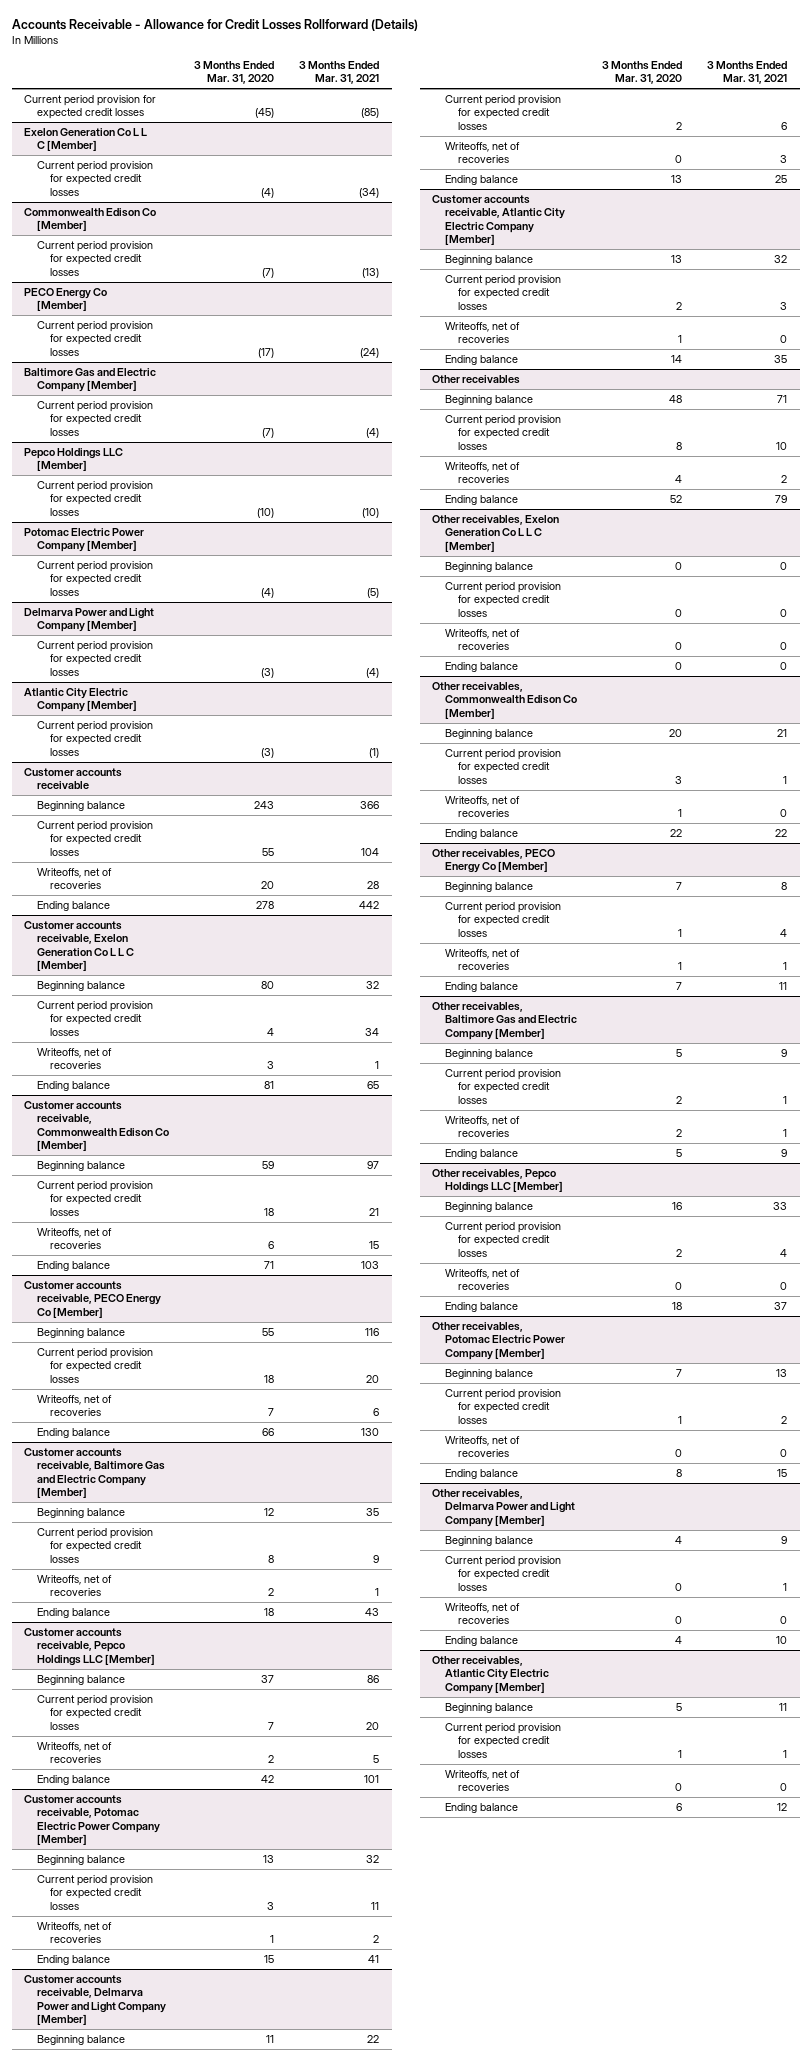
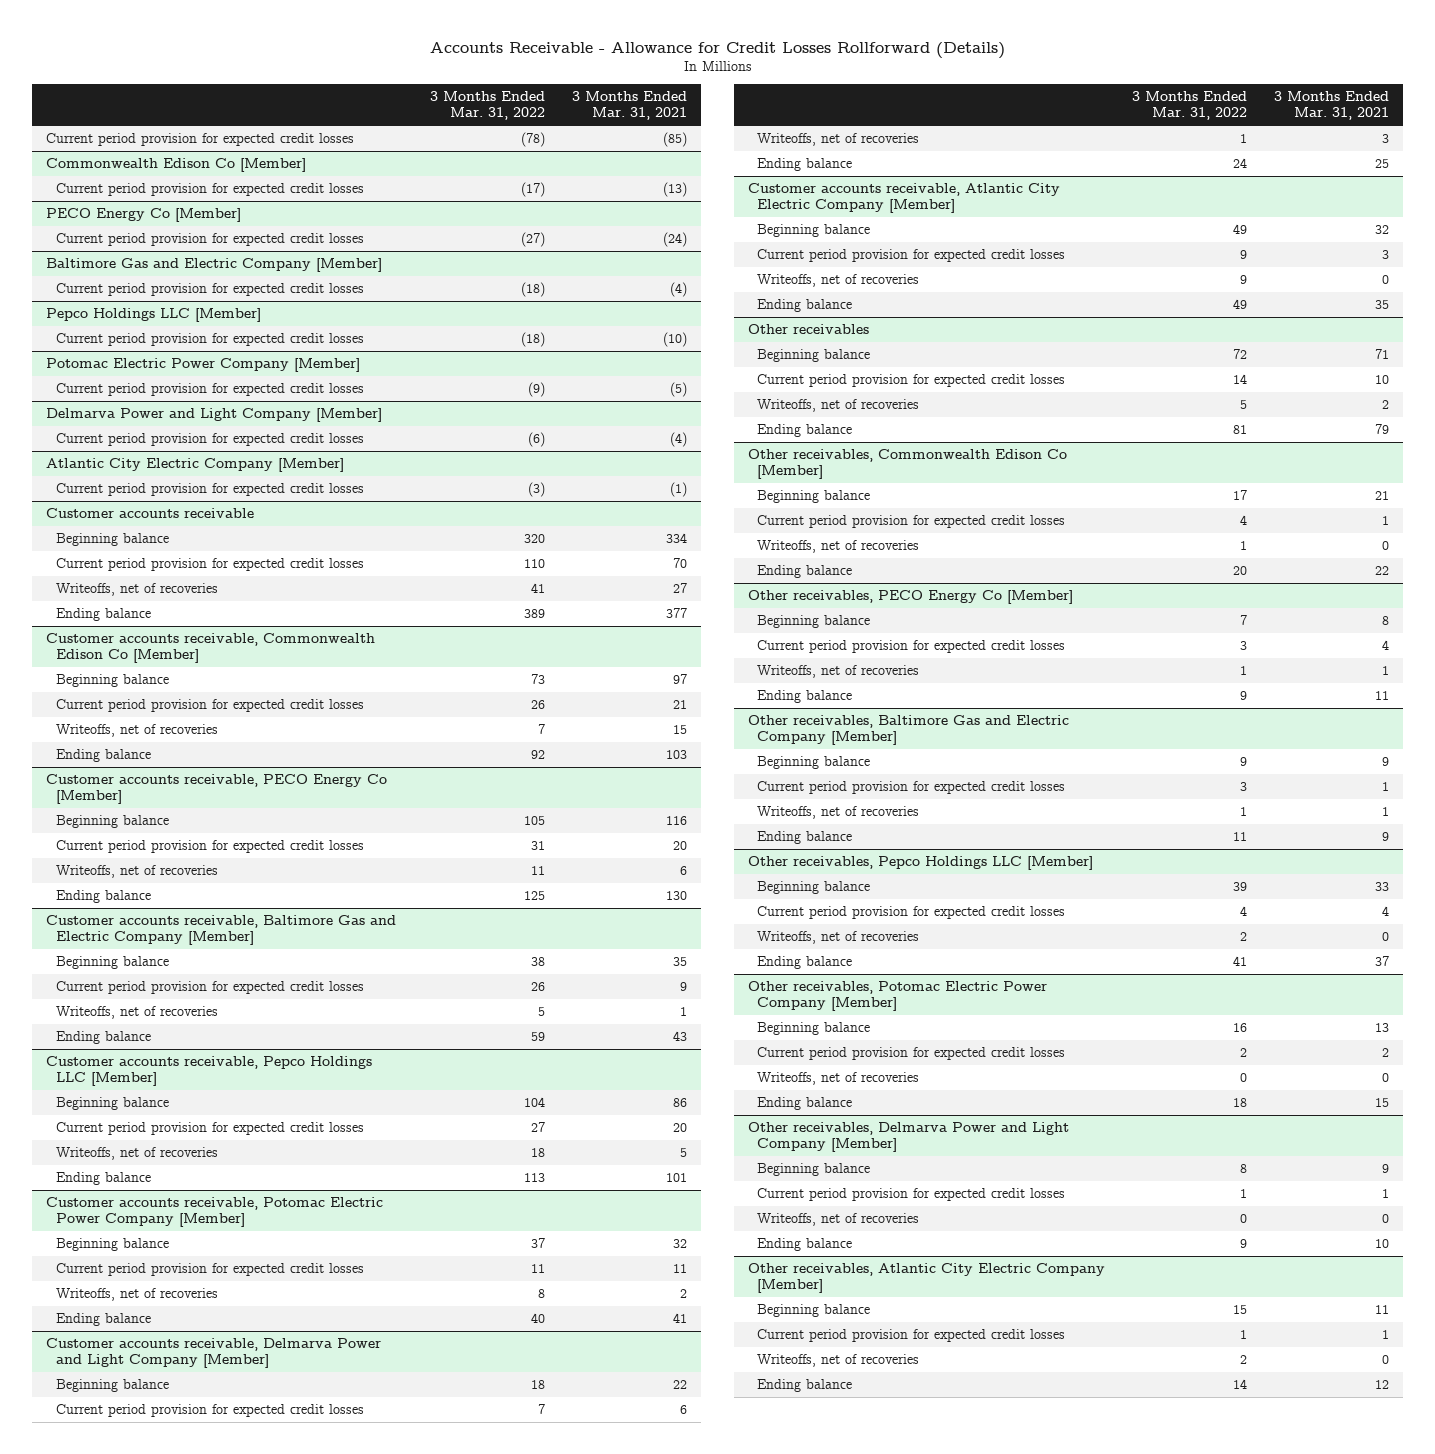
- | 3 Months Ended Mar. 31, 2020 | 3 Months Ended Mar. 31, 2021
+ | 3 Months Ended Mar. 31, 2022 | 3 Months Ended Mar. 31, 2021
- Exelon Generation Co L L C [Member]
- Current period provision for expected credit losses | (4) | (34)
@ Customer accounts receivable
- Beginning balance | 243 | 366
- Current period provision for expected credit losses | 55 | 104
- Writeoffs, net of recoveries | 20 | 28
- Ending balance | 278 | 442
- Customer accounts receivable, Exelon Generation Co L L C [Member]
- Beginning balance | 80 | 32
- Current period provision for expected credit losses | 4 | 34
- Writeoffs, net of recoveries | 3 | 1
- Ending balance | 81 | 65
@ Customer accounts receivable
+ Beginning balance | 320 | 334
+ Current period provision for expected credit losses | 110 | 70
+ Writeoffs, net of recoveries | 41 | 27
+ Ending balance | 389 | 377
- Other receivables, Exelon Generation Co L L C [Member]
- Beginning balance | 0 | 0
- Current period provision for expected credit losses | 0 | 0
- Writeoffs, net of recoveries | 0 | 0
- Ending balance | 0 | 0

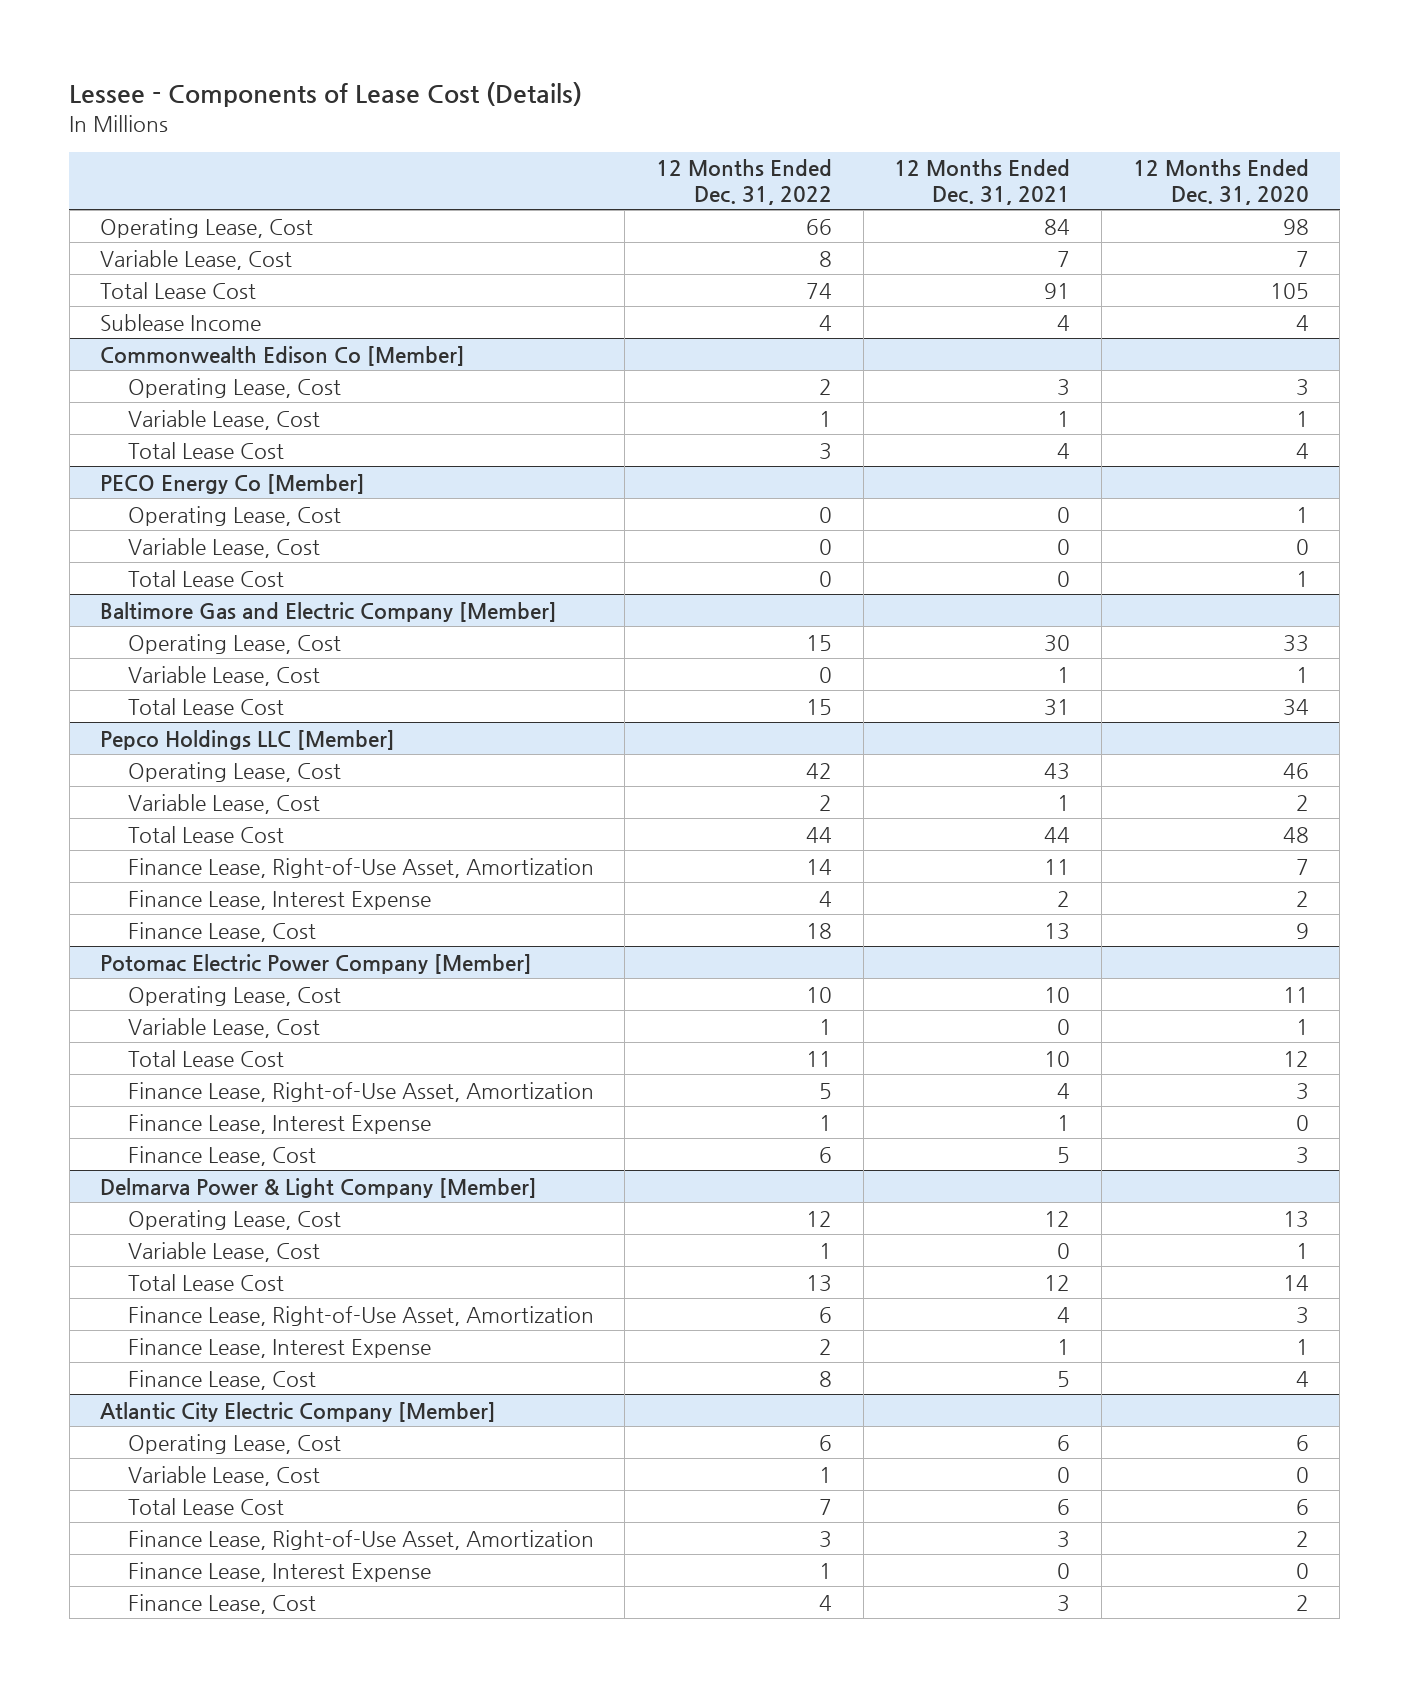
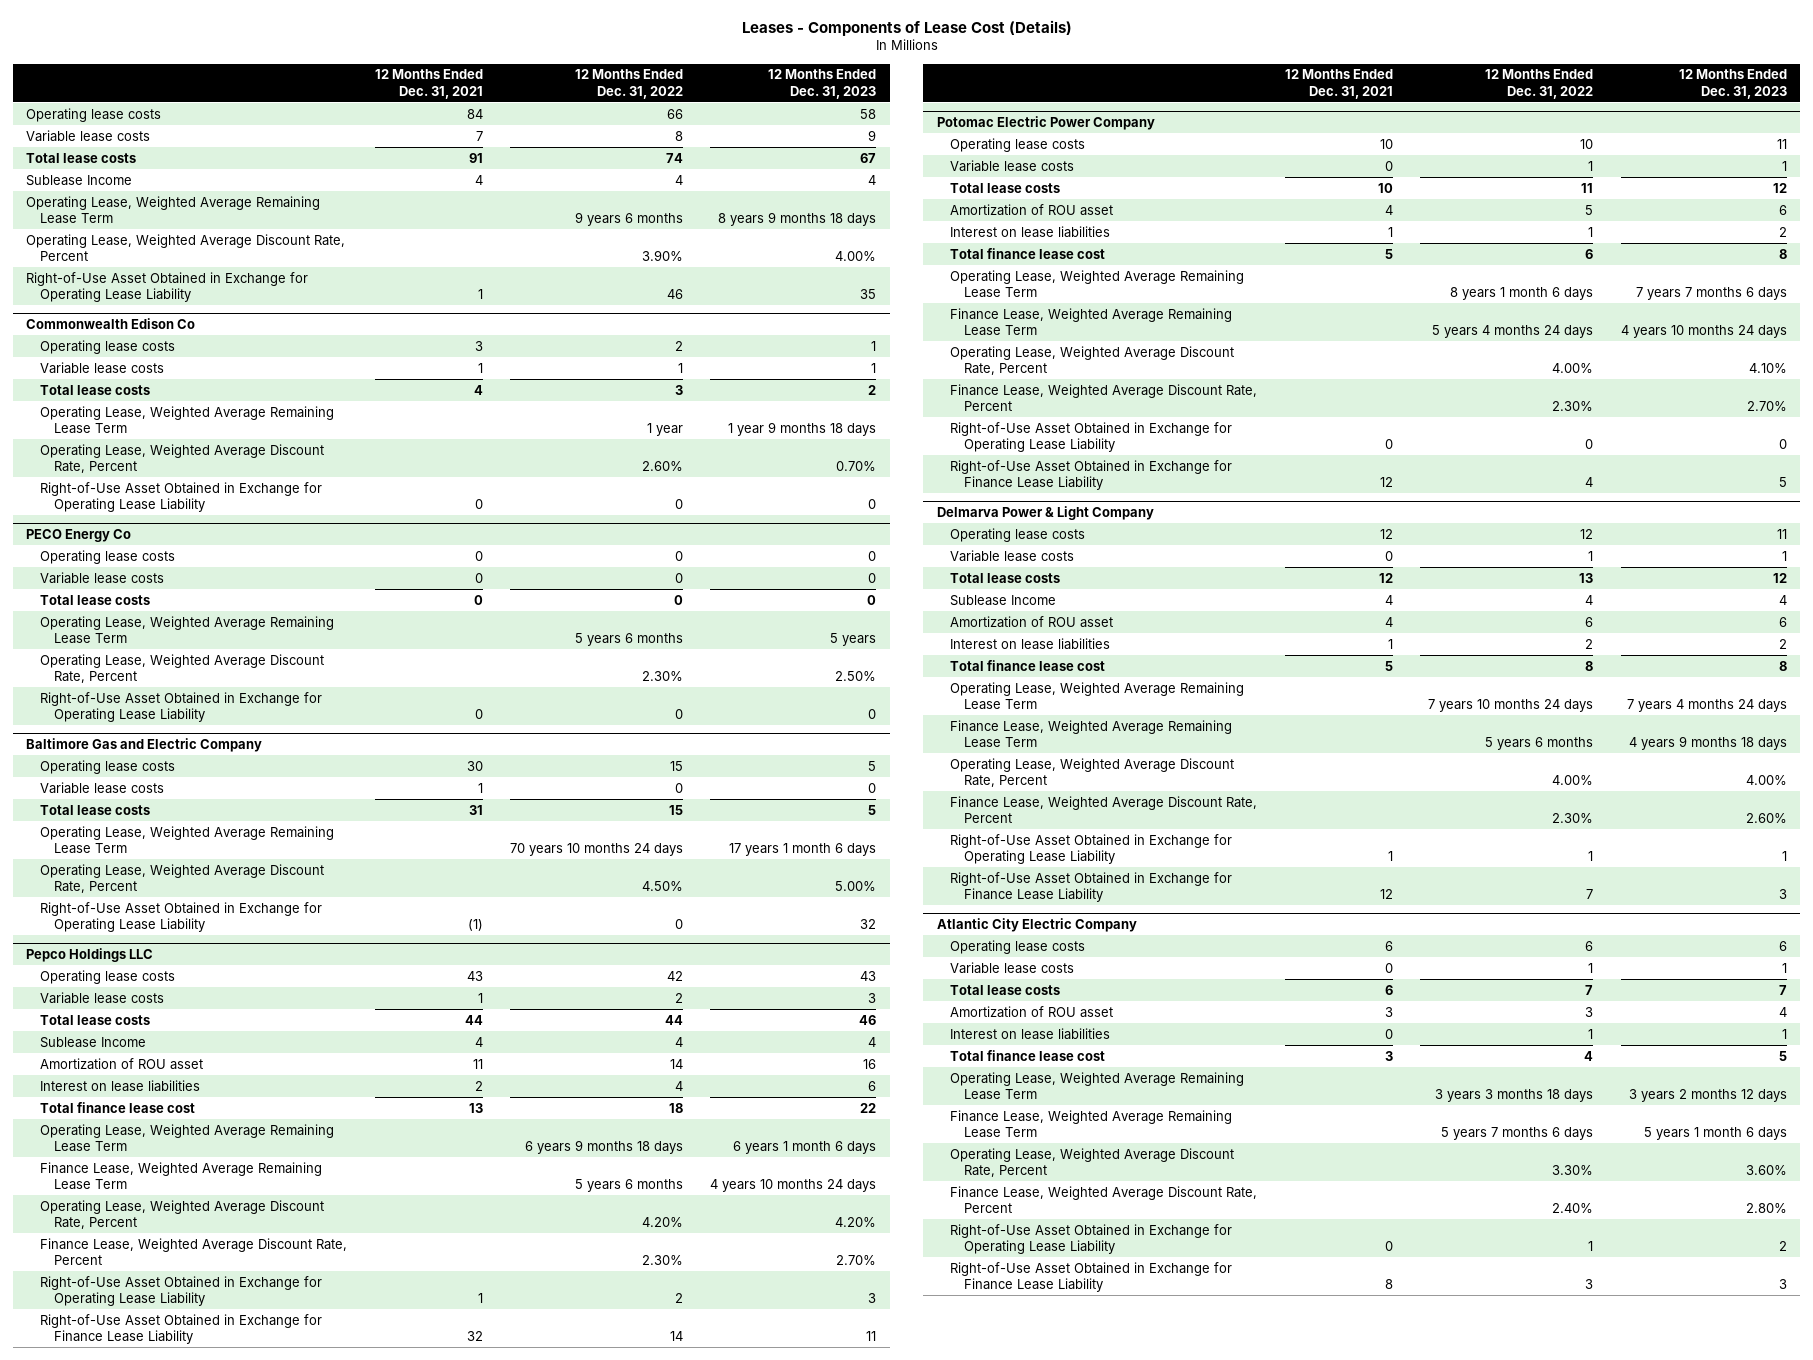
- Lessee - Components of Lease Cost (Details)
+ Leases - Components of Lease Cost (Details)
- | 12 Months Ended Dec. 31, 2022 | 12 Months Ended Dec. 31, 2021 | 12 Months Ended Dec. 31, 2020
+ | 12 Months Ended Dec. 31, 2021 | 12 Months Ended Dec. 31, 2022 | 12 Months Ended Dec. 31, 2023
- Operating Lease, Cost | 66 | 84 | 98
- Variable Lease, Cost | 8 | 7 | 7
- Total Lease Cost | 74 | 91 | 105
+ Operating lease costs | 84 | 66 | 58
+ Variable lease costs | 7 | 8 | 9
+ Total lease costs | 91 | 74 | 67
- Commonwealth Edison Co [Member]
- Operating Lease, Cost | 2 | 3 | 3
- Variable Lease, Cost | 1 | 1 | 1
- Total Lease Cost | 3 | 4 | 4
- PECO Energy Co [Member]
- Operating Lease, Cost | 0 | 0 | 1
- Variable Lease, Cost | 0 | 0 | 0
- Total Lease Cost | 0 | 0 | 1
- Baltimore Gas and Electric Company [Member]
- Operating Lease, Cost | 15 | 30 | 33
- Variable Lease, Cost | 0 | 1 | 1
- Total Lease Cost | 15 | 31 | 34
- Pepco Holdings LLC [Member]
- Operating Lease, Cost | 42 | 43 | 46
- Variable Lease, Cost | 2 | 1 | 2
- Total Lease Cost | 44 | 44 | 48
- Finance Lease, Right-of-Use Asset, Amortization | 14 | 11 | 7
- Finance Lease, Interest Expense | 4 | 2 | 2
- Finance Lease, Cost | 18 | 13 | 9
- Potomac Electric Power Company [Member]
- Operating Lease, Cost | 10 | 10 | 11
- Variable Lease, Cost | 1 | 0 | 1
- Total Lease Cost | 11 | 10 | 12
- Finance Lease, Right-of-Use Asset, Amortization | 5 | 4 | 3
- Finance Lease, Interest Expense | 1 | 1 | 0
- Finance Lease, Cost | 6 | 5 | 3
- Delmarva Power & Light Company [Member]
- Operating Lease, Cost | 12 | 12 | 13
- Variable Lease, Cost | 1 | 0 | 1
- Total Lease Cost | 13 | 12 | 14
- Finance Lease, Right-of-Use Asset, Amortization | 6 | 4 | 3
- Finance Lease, Interest Expense | 2 | 1 | 1
- Finance Lease, Cost | 8 | 5 | 4
- Atlantic City Electric Company [Member]
- Operating Lease, Cost | 6 | 6 | 6
- Variable Lease, Cost | 1 | 0 | 0
- Total Lease Cost | 7 | 6 | 6
- Finance Lease, Right-of-Use Asset, Amortization | 3 | 3 | 2
- Finance Lease, Interest Expense | 1 | 0 | 0
- Finance Lease, Cost | 4 | 3 | 2
+ Operating Lease, Weighted Average Remaining Lease Term | | 9 years 6 months | 8 years 9 months 18 days
+ Operating Lease, Weighted Average Discount Rate, Percent | | 3.90% | 4.00%
+ Right-of-Use Asset Obtained in Exchange for Operating Lease Liability | 1 | 46 | 35
+ Commonwealth Edison Co
+ Operating lease costs | 3 | 2 | 1
+ Variable lease costs | 1 | 1 | 1
+ Total lease costs | 4 | 3 | 2
+ Operating Lease, Weighted Average Remaining Lease Term | | 1 year | 1 year 9 months 18 days
+ Operating Lease, Weighted Average Discount Rate, Percent | | 2.60% | 0.70%
+ Right-of-Use Asset Obtained in Exchange for Operating Lease Liability | 0 | 0 | 0
+ PECO Energy Co
+ Operating lease costs | 0 | 0 | 0
+ Variable lease costs | 0 | 0 | 0
+ Total lease costs | 0 | 0 | 0
+ Operating Lease, Weighted Average Remaining Lease Term | | 5 years 6 months | 5 years
+ Operating Lease, Weighted Average Discount Rate, Percent | | 2.30% | 2.50%
+ Right-of-Use Asset Obtained in Exchange for Operating Lease Liability | 0 | 0 | 0
+ Baltimore Gas and Electric Company
+ Operating lease costs | 30 | 15 | 5
+ Variable lease costs | 1 | 0 | 0
+ Total lease costs | 31 | 15 | 5
+ Operating Lease, Weighted Average Remaining Lease Term | | 70 years 10 months 24 days | 17 years 1 month 6 days
+ Operating Lease, Weighted Average Discount Rate, Percent | | 4.50% | 5.00%
+ Right-of-Use Asset Obtained in Exchange for Operating Lease Liability | (1) | 0 | 32
+ Pepco Holdings LLC
+ Operating lease costs | 43 | 42 | 43
+ Variable lease costs | 1 | 2 | 3
+ Total lease costs | 44 | 44 | 46
+ Sublease Income | 4 | 4 | 4
+ Amortization of ROU asset | 11 | 14 | 16
+ Interest on lease liabilities | 2 | 4 | 6
+ Total finance lease cost | 13 | 18 | 22
+ Operating Lease, Weighted Average Remaining Lease Term | | 6 years 9 months 18 days | 6 years 1 month 6 days
+ Finance Lease, Weighted Average Remaining Lease Term | | 5 years 6 months | 4 years 10 months 24 days
+ Operating Lease, Weighted Average Discount Rate, Percent | | 4.20% | 4.20%
+ Finance Lease, Weighted Average Discount Rate, Percent | | 2.30% | 2.70%
+ Right-of-Use Asset Obtained in Exchange for Operating Lease Liability | 1 | 2 | 3
+ Right-of-Use Asset Obtained in Exchange for Finance Lease Liability | 32 | 14 | 11
+ Potomac Electric Power Company
+ Operating lease costs | 10 | 10 | 11
+ Variable lease costs | 0 | 1 | 1
+ Total lease costs | 10 | 11 | 12
+ Amortization of ROU asset | 4 | 5 | 6
+ Interest on lease liabilities | 1 | 1 | 2
+ Total finance lease cost | 5 | 6 | 8
+ Operating Lease, Weighted Average Remaining Lease Term | | 8 years 1 month 6 days | 7 years 7 months 6 days
+ Finance Lease, Weighted Average Remaining Lease Term | | 5 years 4 months 24 days | 4 years 10 months 24 days
+ Operating Lease, Weighted Average Discount Rate, Percent | | 4.00% | 4.10%
+ Finance Lease, Weighted Average Discount Rate, Percent | | 2.30% | 2.70%
+ Right-of-Use Asset Obtained in Exchange for Operating Lease Liability | 0 | 0 | 0
+ Right-of-Use Asset Obtained in Exchange for Finance Lease Liability | 12 | 4 | 5
+ Delmarva Power & Light Company
+ Operating lease costs | 12 | 12 | 11
+ Variable lease costs | 0 | 1 | 1
+ Total lease costs | 12 | 13 | 12
+ Sublease Income | 4 | 4 | 4
+ Amortization of ROU asset | 4 | 6 | 6
+ Interest on lease liabilities | 1 | 2 | 2
+ Total finance lease cost | 5 | 8 | 8
+ Operating Lease, Weighted Average Remaining Lease Term | | 7 years 10 months 24 days | 7 years 4 months 24 days
+ Finance Lease, Weighted Average Remaining Lease Term | | 5 years 6 months | 4 years 9 months 18 days
+ Operating Lease, Weighted Average Discount Rate, Percent | | 4.00% | 4.00%
+ Finance Lease, Weighted Average Discount Rate, Percent | | 2.30% | 2.60%
+ Right-of-Use Asset Obtained in Exchange for Operating Lease Liability | 1 | 1 | 1
+ Right-of-Use Asset Obtained in Exchange for Finance Lease Liability | 12 | 7 | 3
+ Atlantic City Electric Company
+ Operating lease costs | 6 | 6 | 6
+ Variable lease costs | 0 | 1 | 1
+ Total lease costs | 6 | 7 | 7
+ Amortization of ROU asset | 3 | 3 | 4
+ Interest on lease liabilities | 0 | 1 | 1
+ Total finance lease cost | 3 | 4 | 5
+ Operating Lease, Weighted Average Remaining Lease Term | | 3 years 3 months 18 days | 3 years 2 months 12 days
+ Finance Lease, Weighted Average Remaining Lease Term | | 5 years 7 months 6 days | 5 years 1 month 6 days
+ Operating Lease, Weighted Average Discount Rate, Percent | | 3.30% | 3.60%
+ Finance Lease, Weighted Average Discount Rate, Percent | | 2.40% | 2.80%
+ Right-of-Use Asset Obtained in Exchange for Operating Lease Liability | 0 | 1 | 2
+ Right-of-Use Asset Obtained in Exchange for Finance Lease Liability | 8 | 3 | 3

